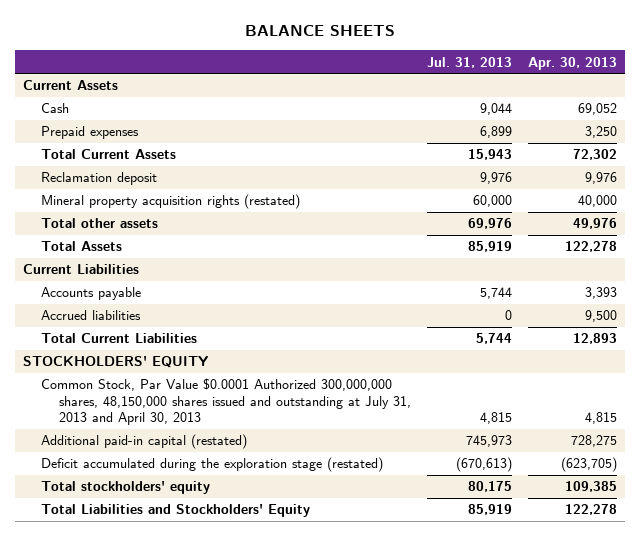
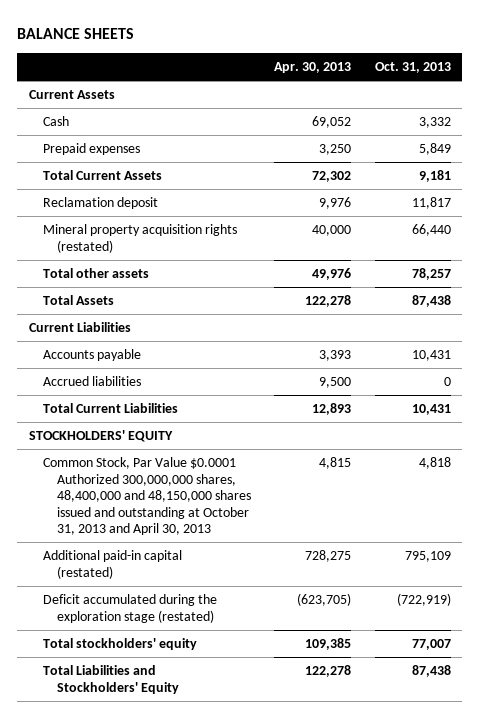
- | Jul. 31, 2013 | Apr. 30, 2013
+ | Apr. 30, 2013 | Oct. 31, 2013
- Common Stock, Par Value $0.0001 Authorized 300,000,000 shares, 48,150,000 shares issued and outstanding at July 31, 2013 and April 30, 2013 | 4,815 | 4,815
+ Common Stock, Par Value $0.0001 Authorized 300,000,000 shares, 48,400,000 and 48,150,000 shares issued and outstanding at October 31, 2013 and April 30, 2013 | 4,815 | 4,818

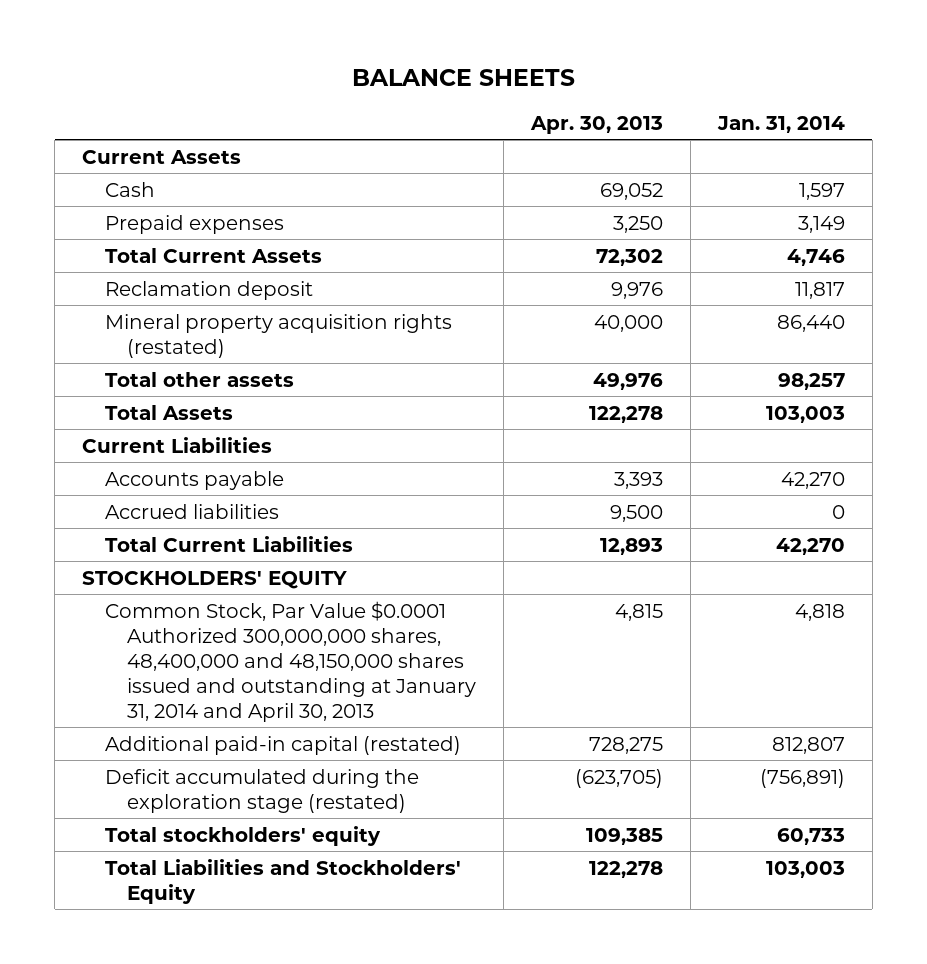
- | Apr. 30, 2013 | Oct. 31, 2013
+ | Apr. 30, 2013 | Jan. 31, 2014
- Common Stock, Par Value $0.0001 Authorized 300,000,000 shares, 48,400,000 and 48,150,000 shares issued and outstanding at October 31, 2013 and April 30, 2013 | 4,815 | 4,818
+ Common Stock, Par Value $0.0001 Authorized 300,000,000 shares, 48,400,000 and 48,150,000 shares issued and outstanding at January 31, 2014 and April 30, 2013 | 4,815 | 4,818

